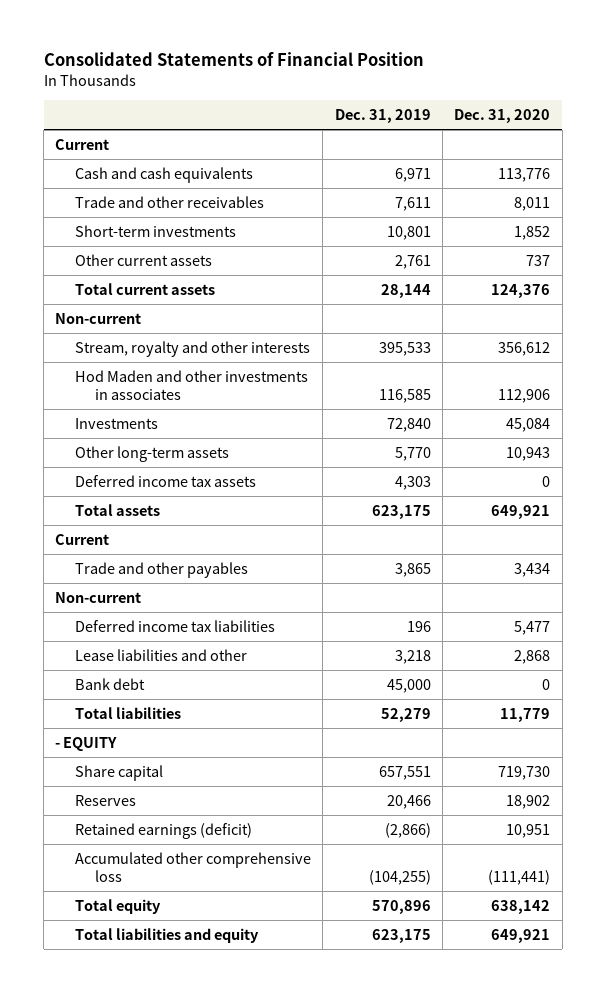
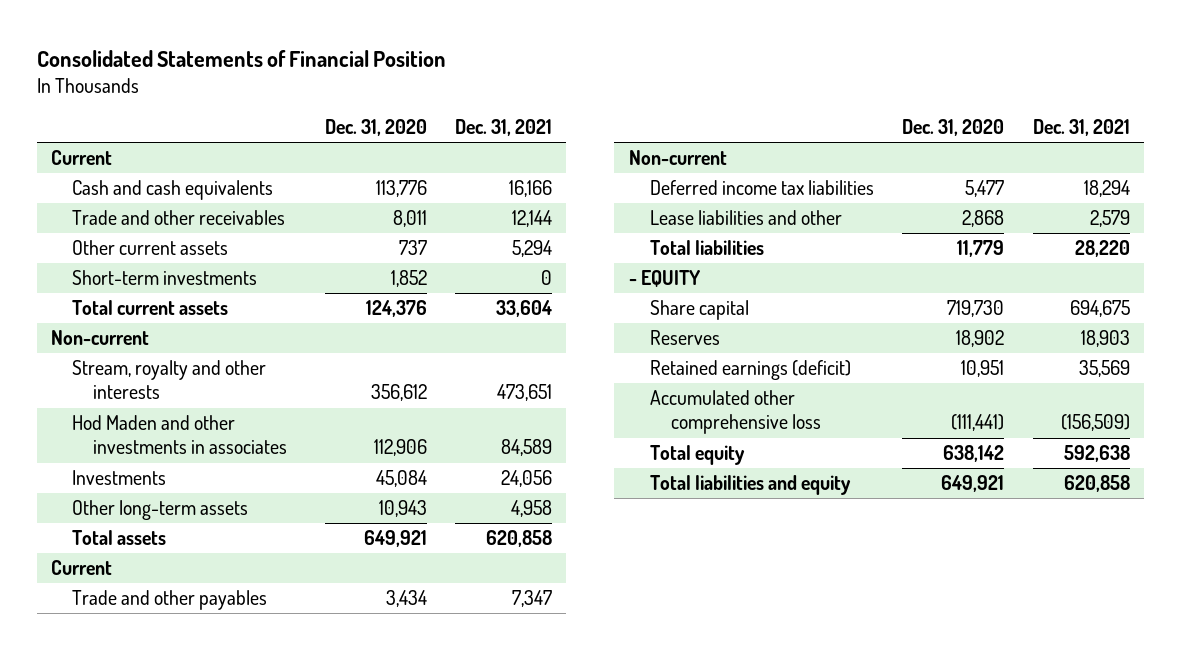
- | Dec. 31, 2019 | Dec. 31, 2020
+ | Dec. 31, 2020 | Dec. 31, 2021
moved down: Short-term investments | 1,852 | 0
- Deferred income tax assets | 4,303 | 0
- Bank debt | 45,000 | 0

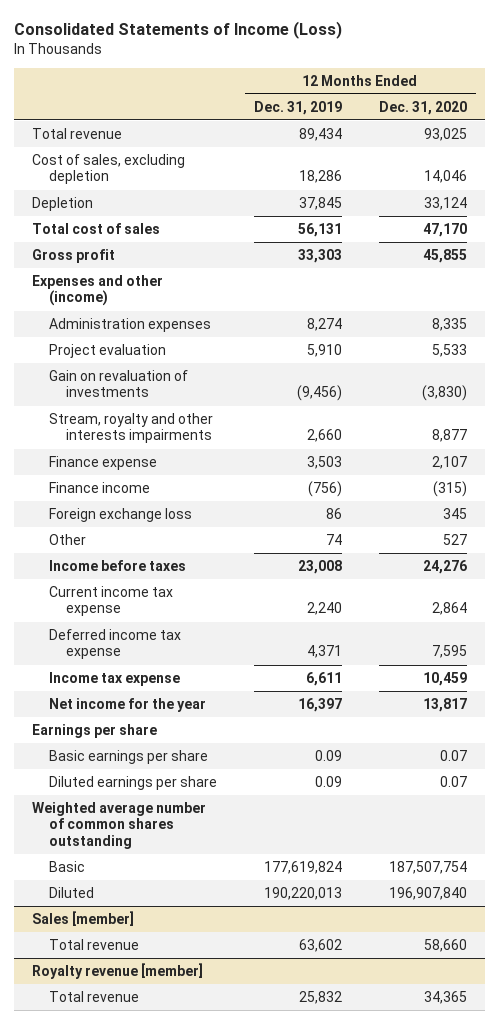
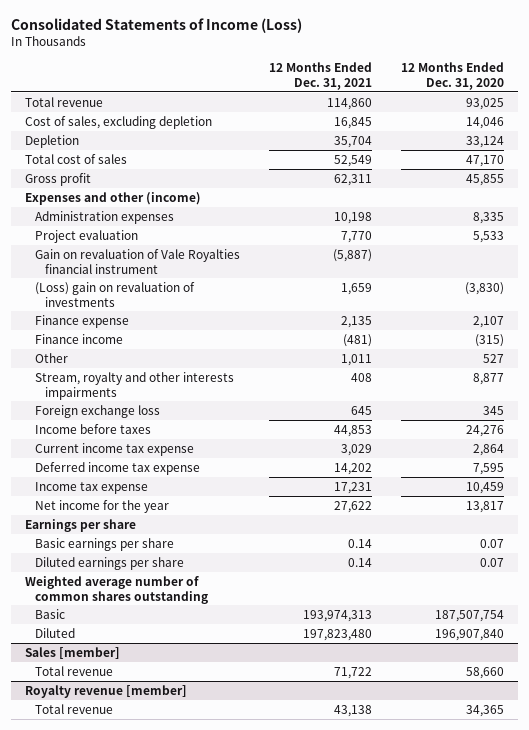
- | 12 Months Ended Dec. 31, 2019 | 12 Months Ended Dec. 31, 2020
+ | 12 Months Ended Dec. 31, 2021 | 12 Months Ended Dec. 31, 2020
- Gain on revaluation of investments | (9,456) | (3,830)
+ Gain on revaluation of Vale Royalties financial instrument | (5,887) |
+ (Loss) gain on revaluation of investments | 1,659 | (3,830)
moved down: Stream, royalty and other interests impairments | 408 | 8,877
moved down: Foreign exchange loss | 645 | 345

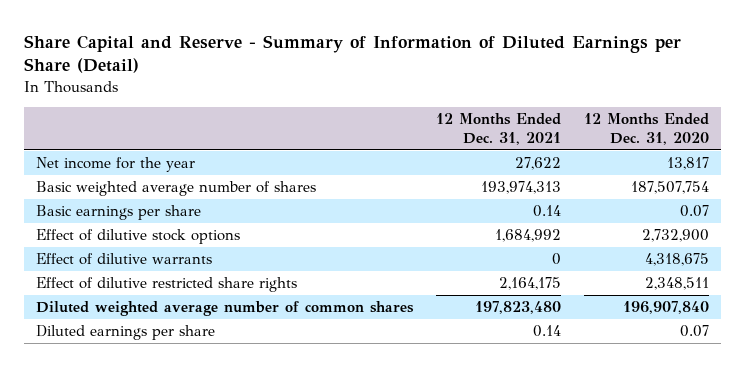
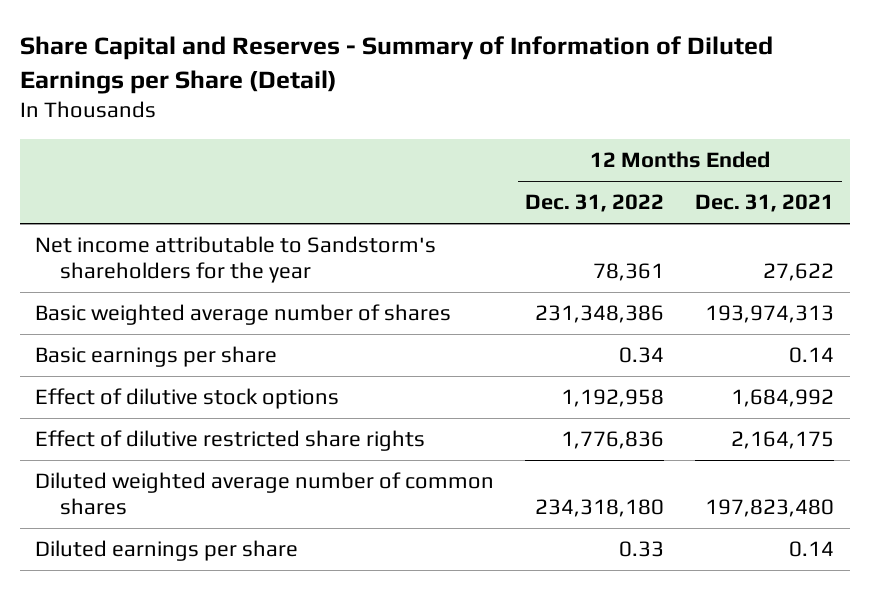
- Share Capital and Reserve - Summary of Information of Diluted Earnings per Share (Detail)
+ Share Capital and Reserves - Summary of Information of Diluted Earnings per Share (Detail)
- | 12 Months Ended Dec. 31, 2021 | 12 Months Ended Dec. 31, 2020
+ | 12 Months Ended Dec. 31, 2022 | 12 Months Ended Dec. 31, 2021
- Net income for the year | 27,622 | 13,817
+ Net income attributable to Sandstorm's shareholders for the year | 78,361 | 27,622
- Effect of dilutive warrants | 0 | 4,318,675

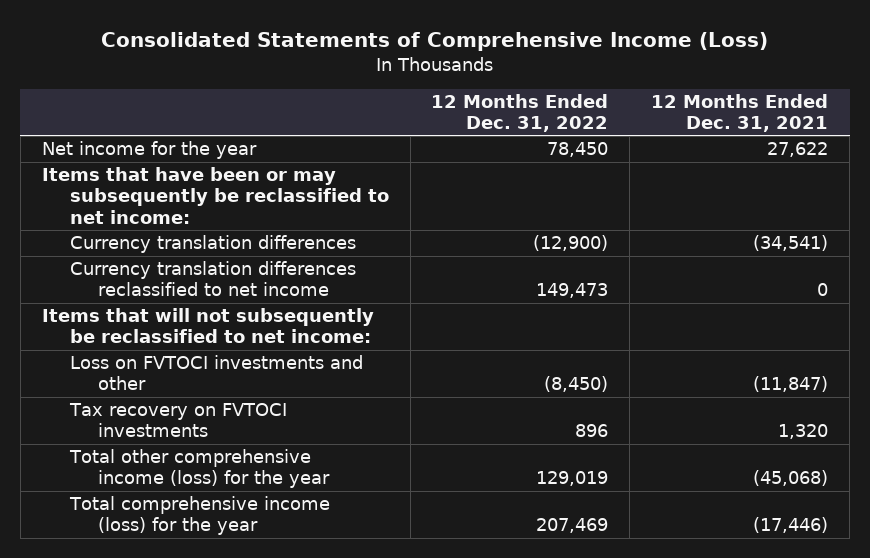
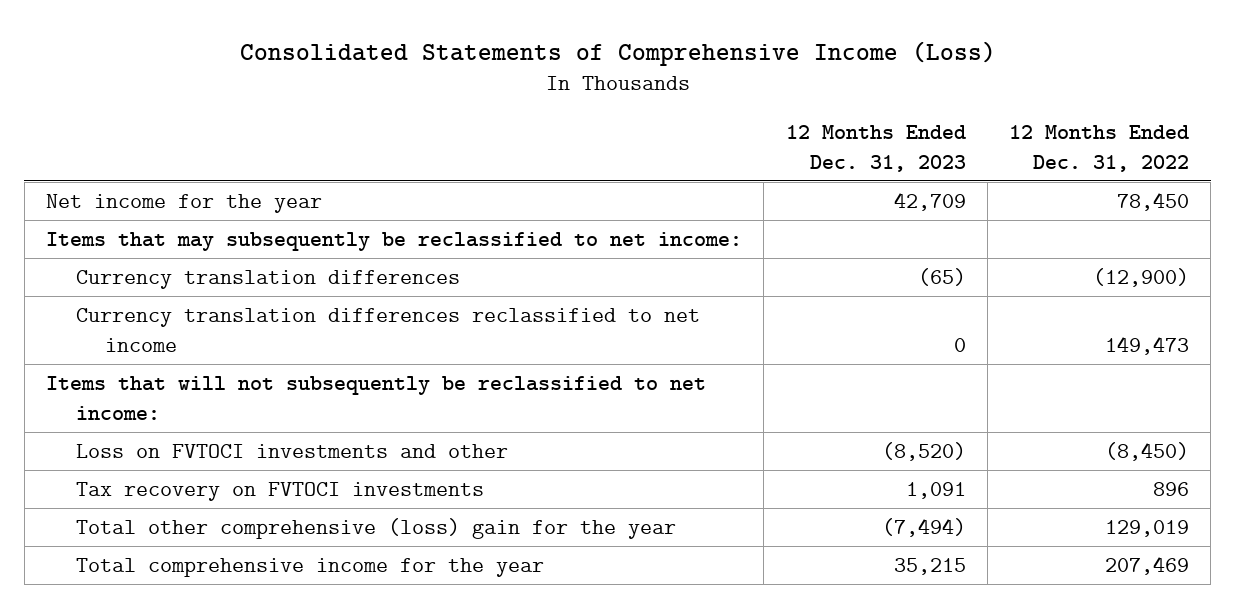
- | 12 Months Ended Dec. 31, 2022 | 12 Months Ended Dec. 31, 2021
+ | 12 Months Ended Dec. 31, 2023 | 12 Months Ended Dec. 31, 2022
- Items that have been or may subsequently be reclassified to net income:
+ Items that may subsequently be reclassified to net income:
- Total other comprehensive income (loss) for the year | 129,019 | (45,068)
- Total comprehensive income (loss) for the year | 207,469 | (17,446)
+ Total other comprehensive (loss) gain for the year | (7,494) | 129,019
+ Total comprehensive income for the year | 35,215 | 207,469

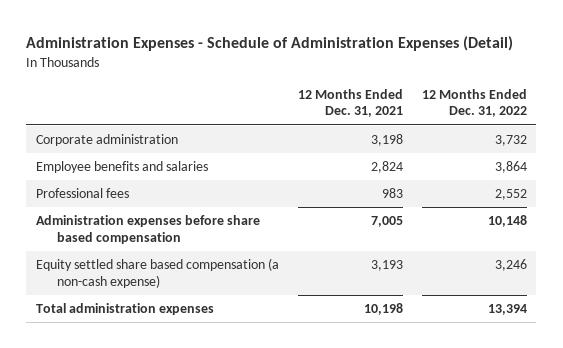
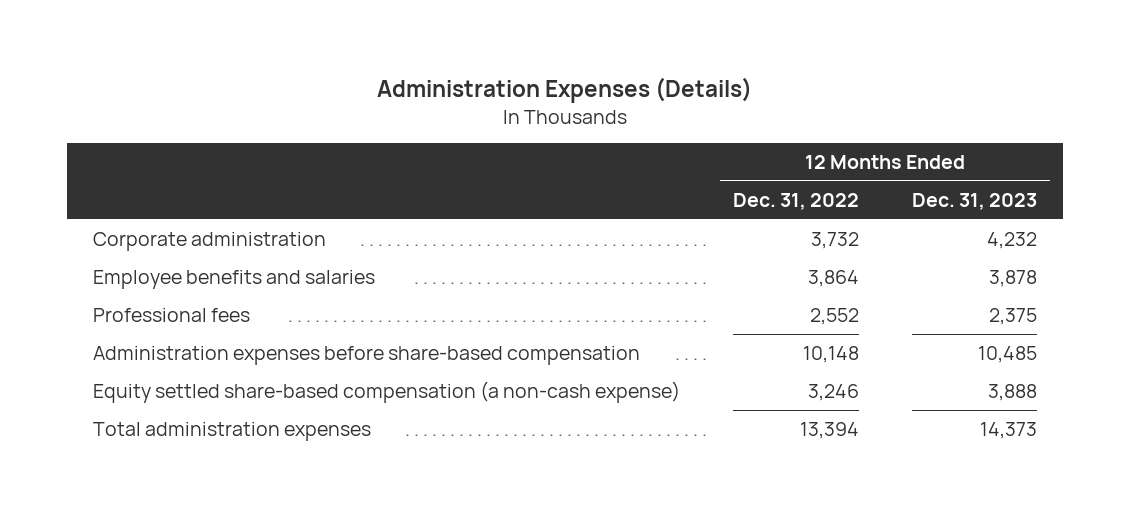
- Administration Expenses - Schedule of Administration Expenses (Detail)
+ Administration Expenses (Details)
- | 12 Months Ended Dec. 31, 2021 | 12 Months Ended Dec. 31, 2022
+ | 12 Months Ended Dec. 31, 2022 | 12 Months Ended Dec. 31, 2023
- Administration expenses before share based compensation | 7,005 | 10,148
- Equity settled share based compensation (a non-cash expense) | 3,193 | 3,246
+ Administration expenses before share-based compensation | 10,148 | 10,485
+ Equity settled share-based compensation (a non-cash expense) | 3,246 | 3,888

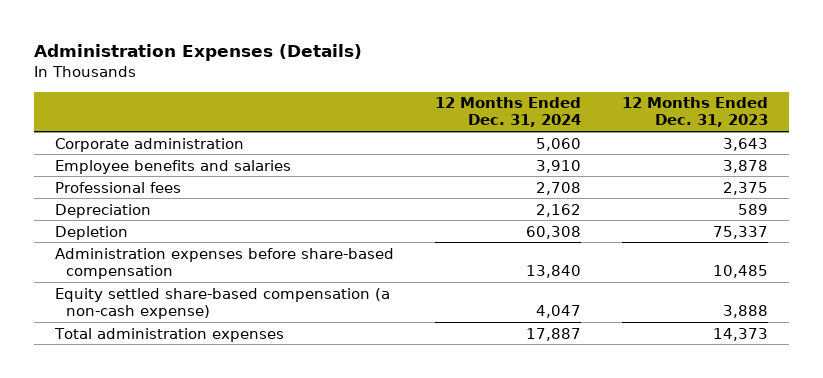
- | 12 Months Ended Dec. 31, 2022 | 12 Months Ended Dec. 31, 2023
+ | 12 Months Ended Dec. 31, 2024 | 12 Months Ended Dec. 31, 2023
- Corporate administration | 3,732 | 4,232
+ Corporate administration | 5,060 | 3,643
+ Depreciation | 2,162 | 589
+ Depletion | 60,308 | 75,337

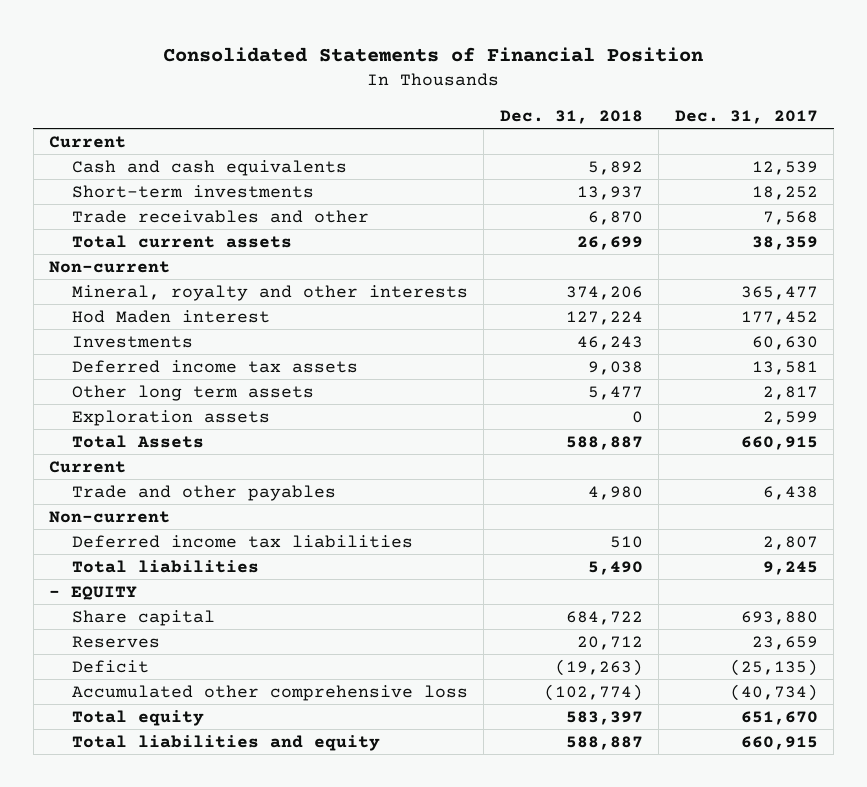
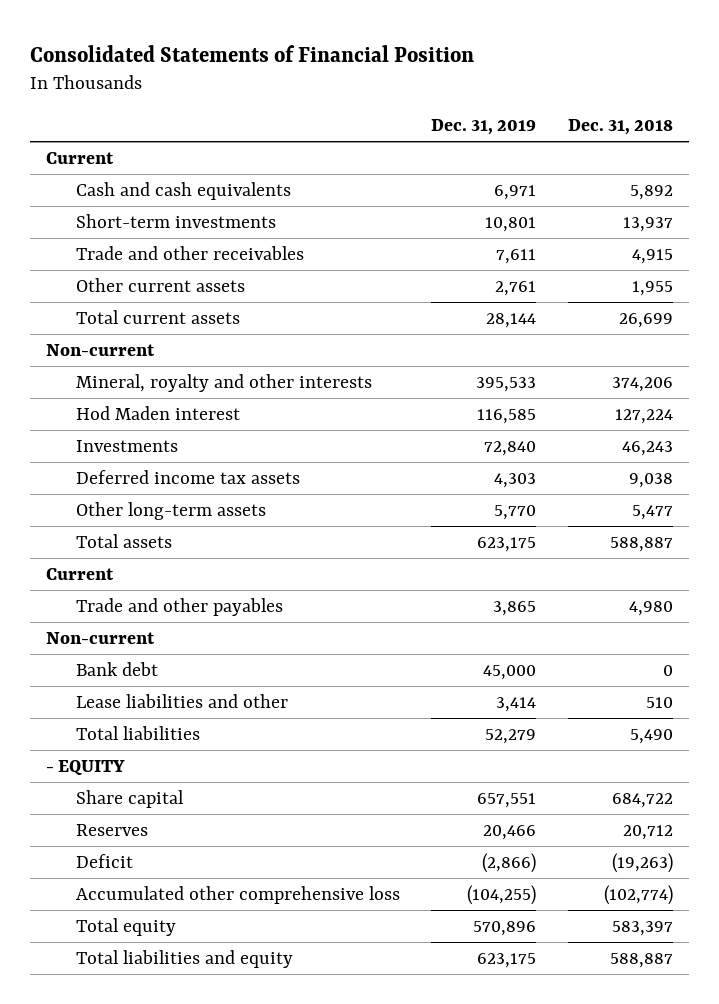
- | Dec. 31, 2018 | Dec. 31, 2017
+ | Dec. 31, 2019 | Dec. 31, 2018
- Trade receivables and other | 6,870 | 7,568
+ Trade and other receivables | 7,611 | 4,915
+ Other current assets | 2,761 | 1,955
- Other long term assets | 5,477 | 2,817
- Exploration assets | 0 | 2,599
- Total Assets | 588,887 | 660,915
+ Other long-term assets | 5,770 | 5,477
+ Total assets | 623,175 | 588,887
- Deferred income tax liabilities | 510 | 2,807
+ Bank debt | 45,000 | 0
+ Lease liabilities and other | 3,414 | 510

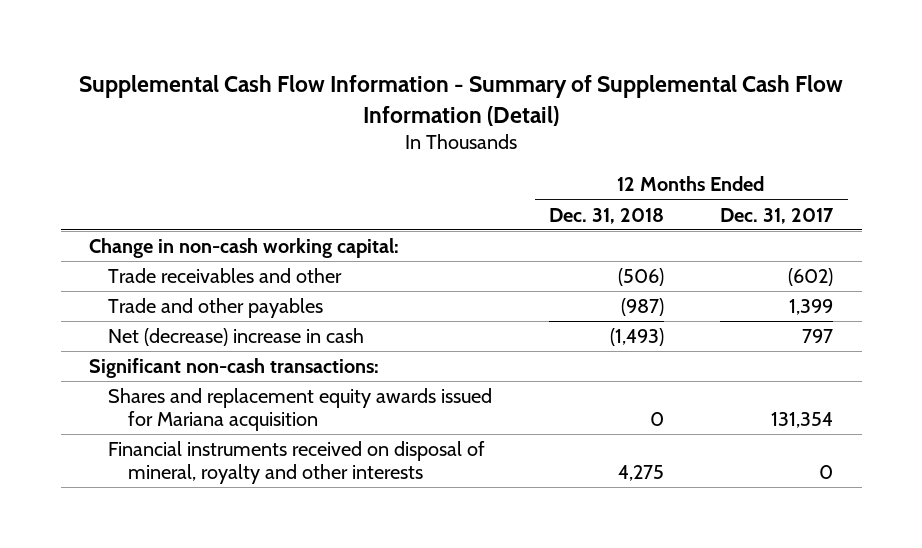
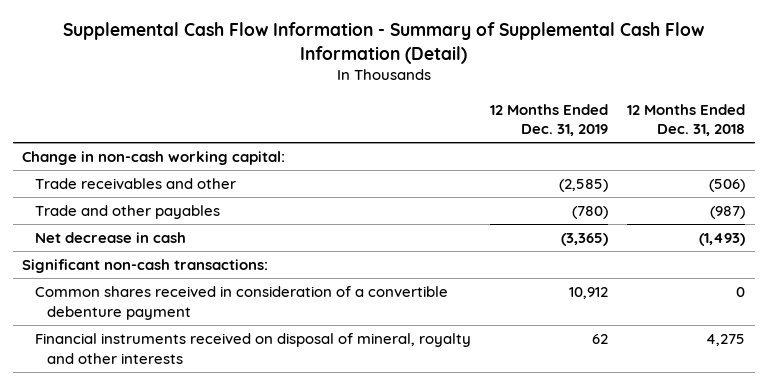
- | 12 Months Ended Dec. 31, 2018 | 12 Months Ended Dec. 31, 2017
+ | 12 Months Ended Dec. 31, 2019 | 12 Months Ended Dec. 31, 2018
- Net (decrease) increase in cash | (1,493) | 797
+ Net decrease in cash | (3,365) | (1,493)
- Shares and replacement equity awards issued for Mariana acquisition | 0 | 131,354
+ Common shares received in consideration of a convertible debenture payment | 10,912 | 0

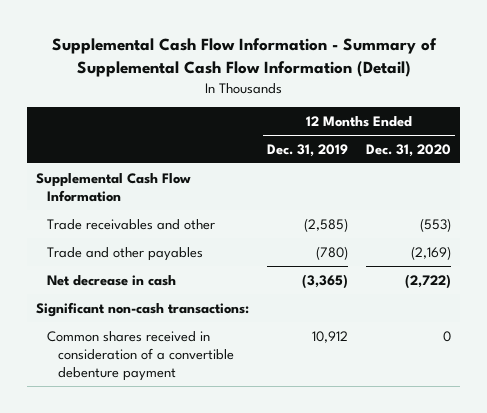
- | 12 Months Ended Dec. 31, 2019 | 12 Months Ended Dec. 31, 2018
+ | 12 Months Ended Dec. 31, 2019 | 12 Months Ended Dec. 31, 2020
- Change in non-cash working capital:
+ Supplemental Cash Flow Information
- Financial instruments received on disposal of mineral, royalty and other interests | 62 | 4,275

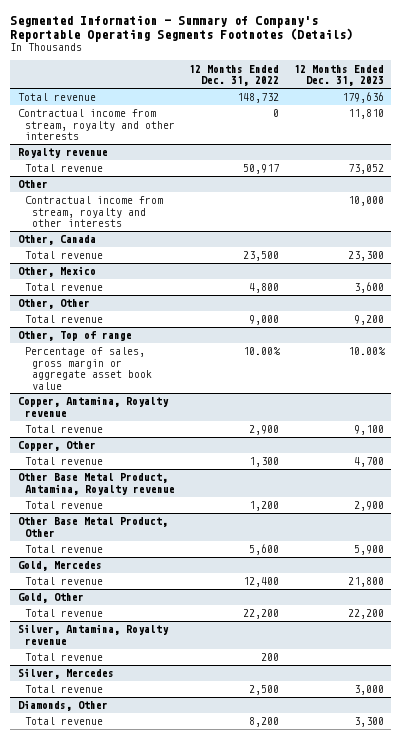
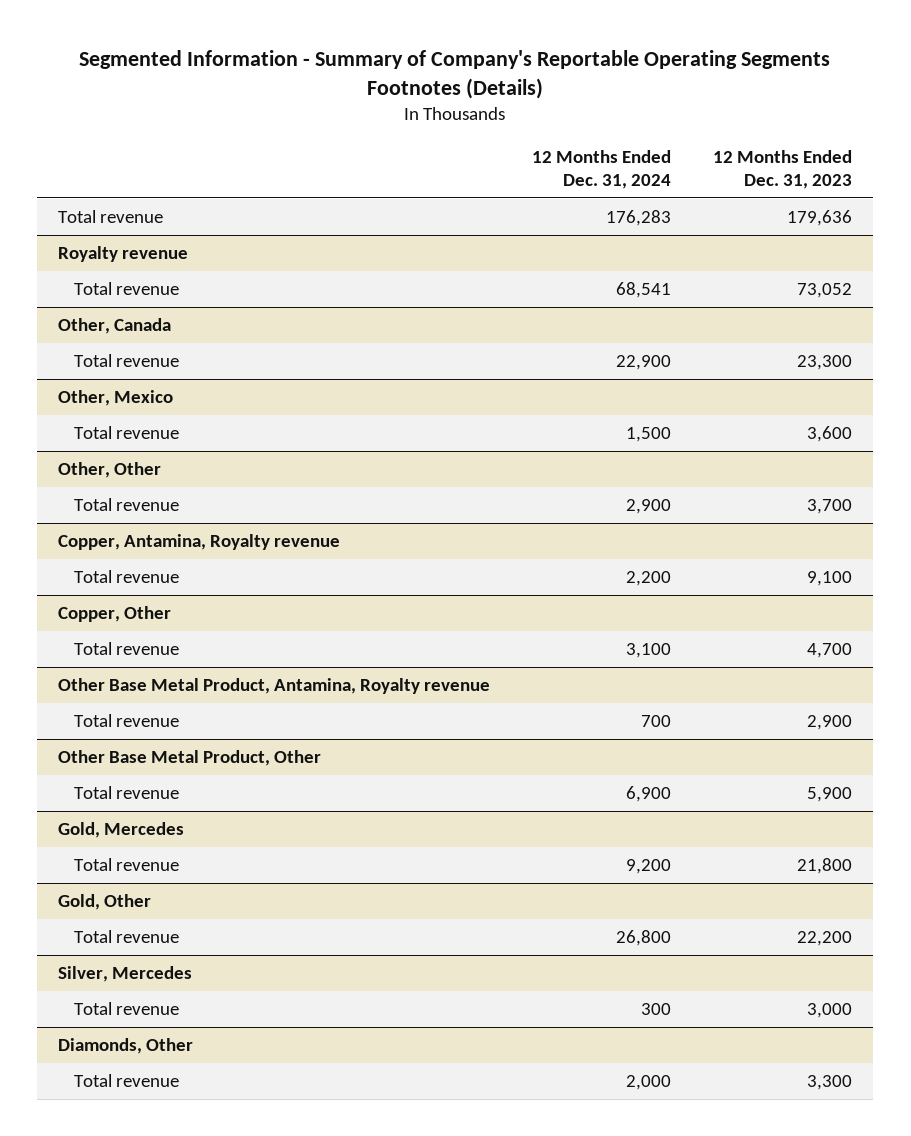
- | 12 Months Ended Dec. 31, 2022 | 12 Months Ended Dec. 31, 2023
+ | 12 Months Ended Dec. 31, 2024 | 12 Months Ended Dec. 31, 2023
- Contractual income from stream, royalty and other interests | 0 | 11,810
- Other
- Contractual income from stream, royalty and other interests | | 10,000
@ Other, Other
- Total revenue | 9,000 | 9,200
- Other, Top of range
- Percentage of sales, gross margin or aggregate asset book value | 10.00% | 10.00%
@ Other, Other
+ Total revenue | 2,900 | 3,700
- Silver, Antamina, Royalty revenue
- Total revenue | 200 |

